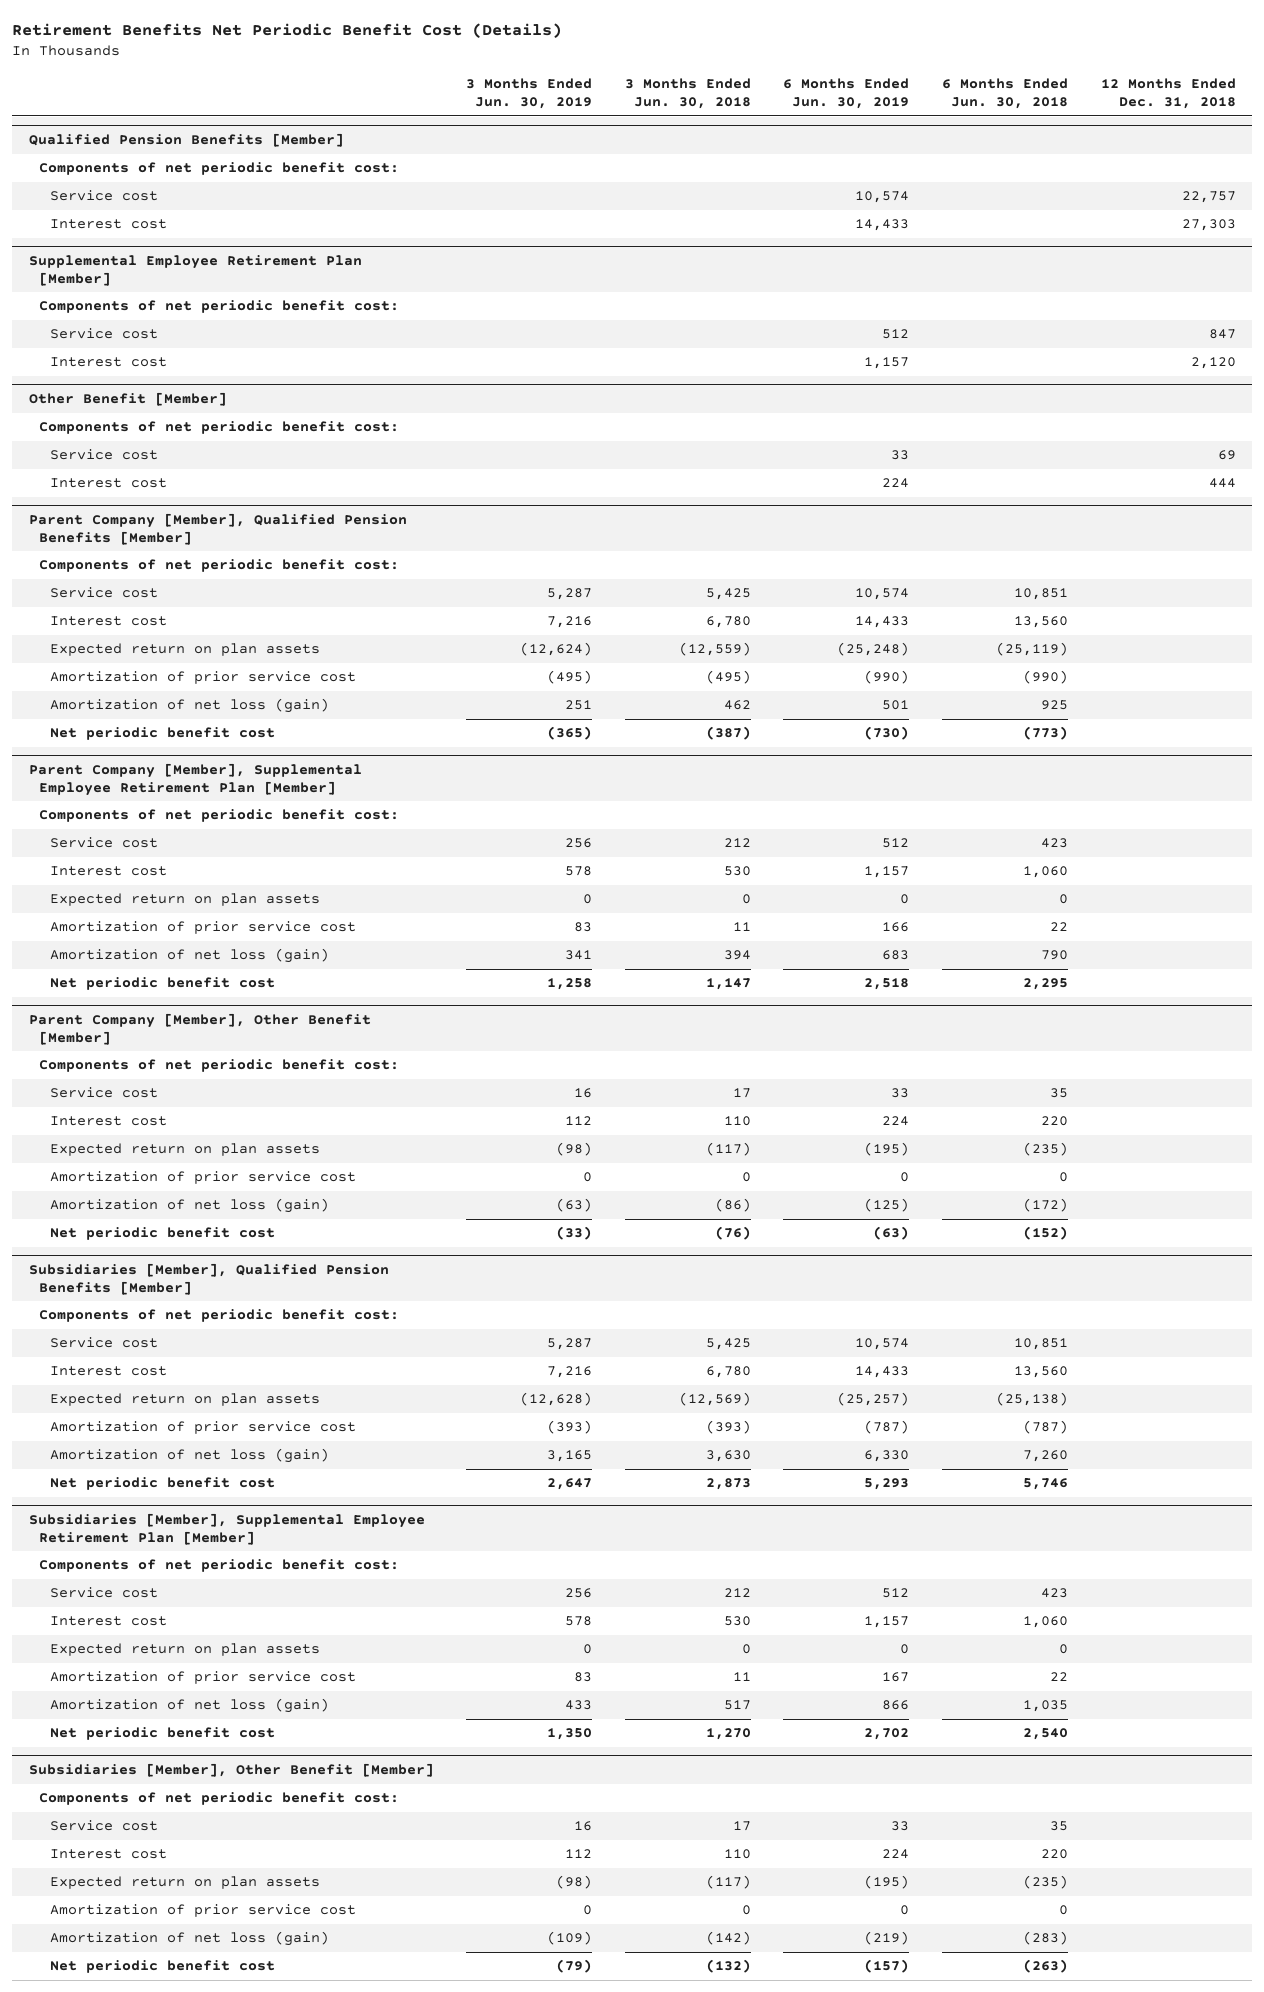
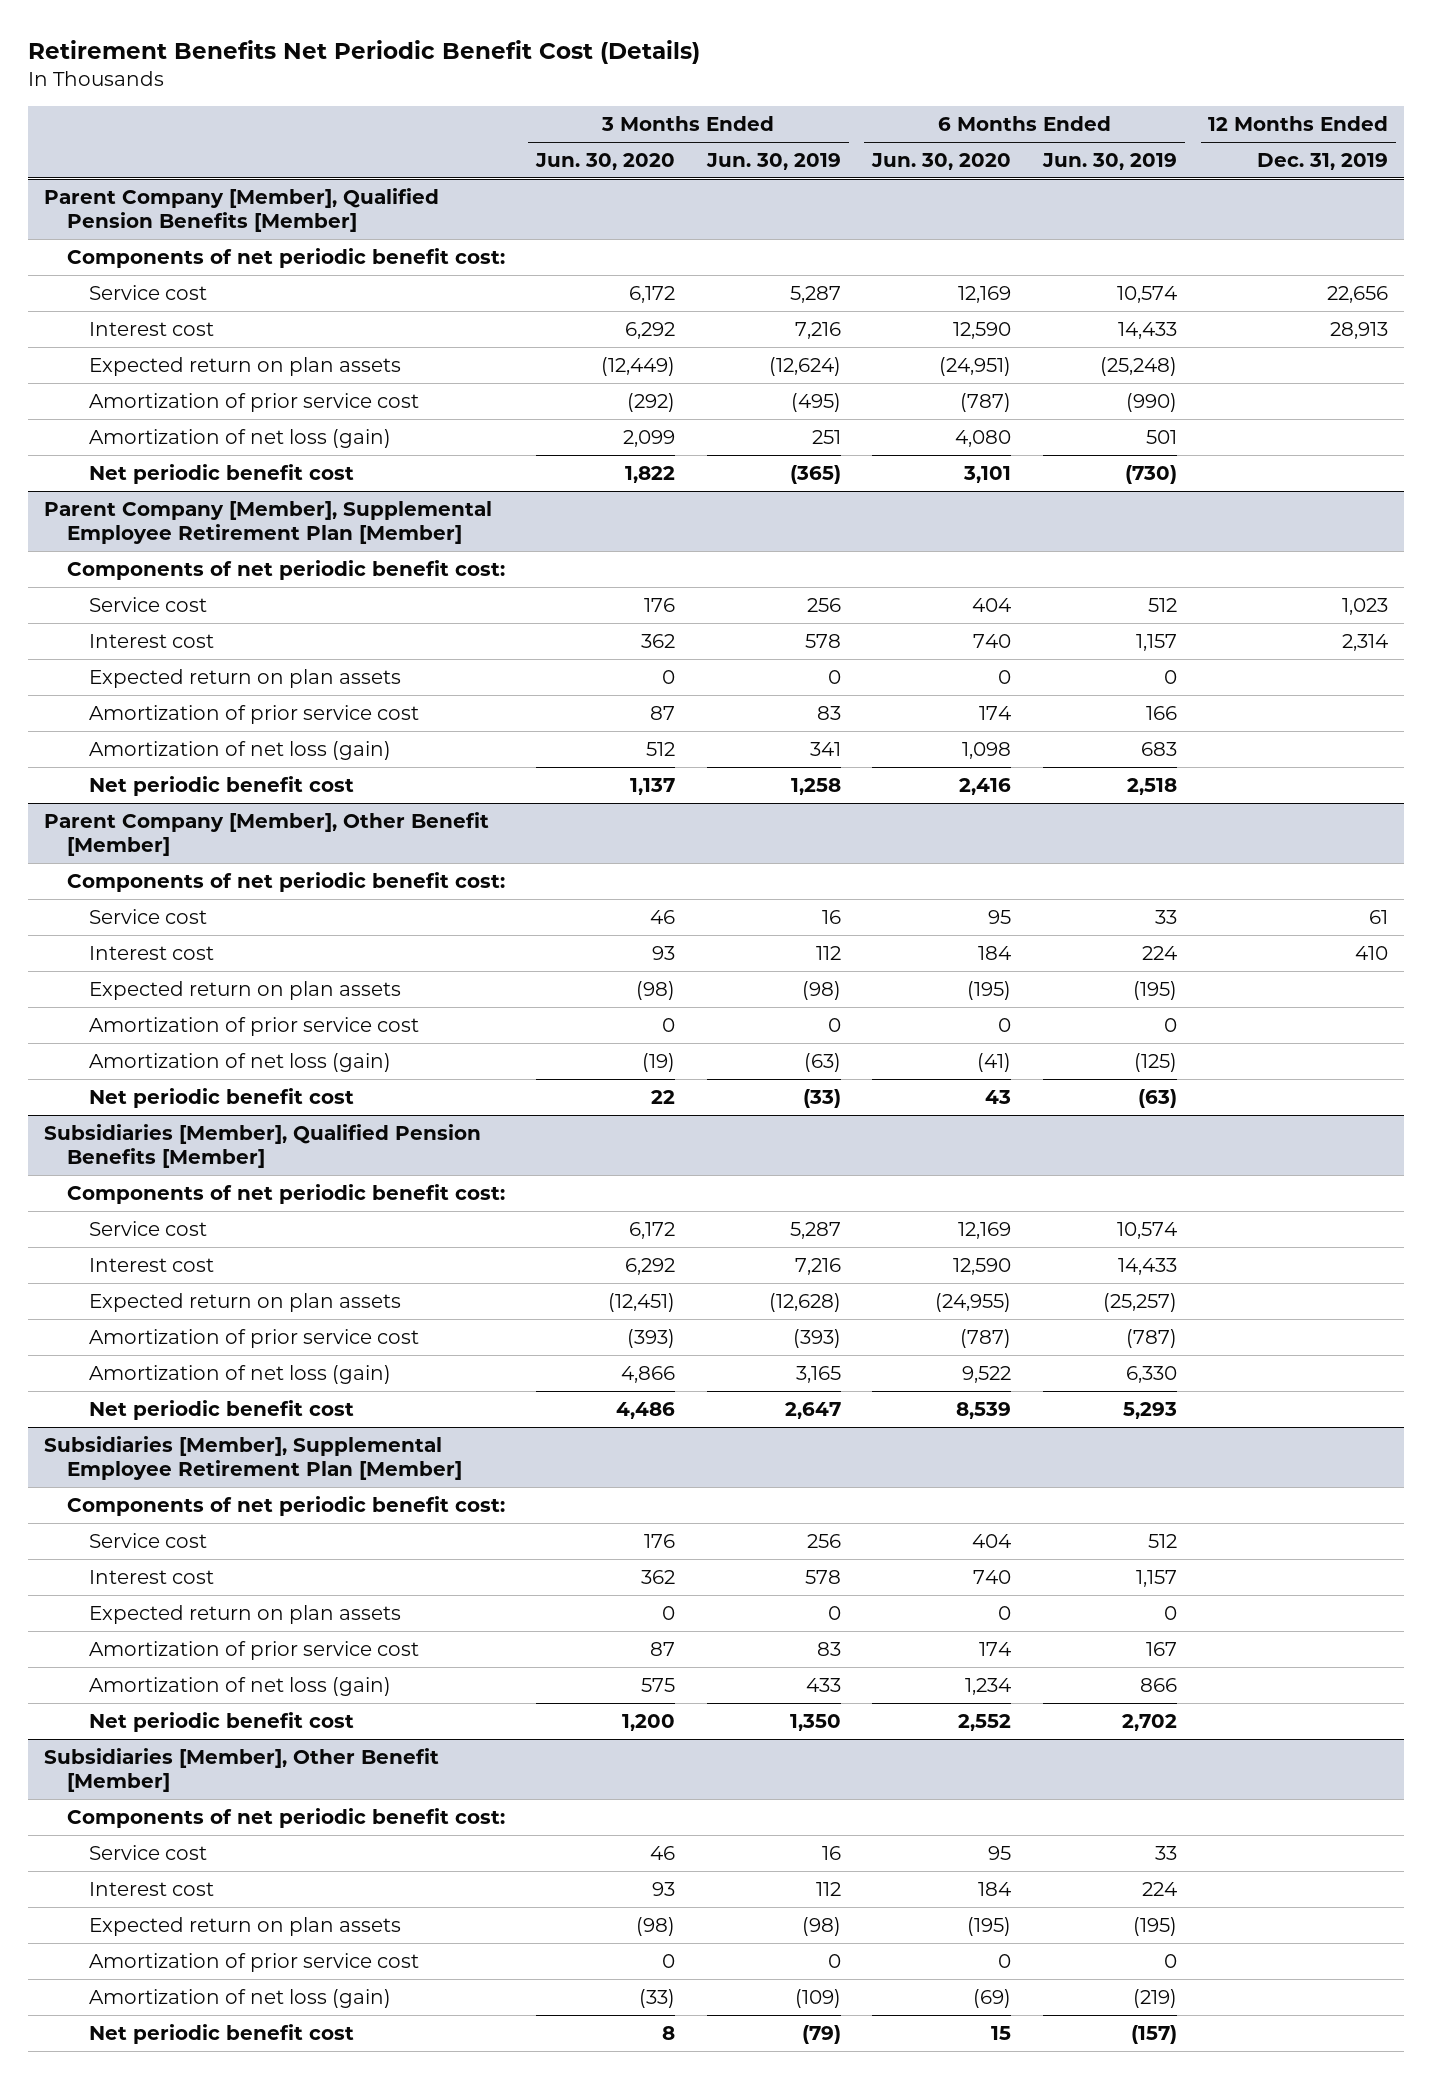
- | 3 Months Ended Jun. 30, 2019 | 3 Months Ended Jun. 30, 2018 | 6 Months Ended Jun. 30, 2019 | 6 Months Ended Jun. 30, 2018 | 12 Months Ended Dec. 31, 2018
+ | 3 Months Ended Jun. 30, 2020 | 3 Months Ended Jun. 30, 2019 | 6 Months Ended Jun. 30, 2020 | 6 Months Ended Jun. 30, 2019 | 12 Months Ended Dec. 31, 2019
- Qualified Pension Benefits [Member]
- Components of net periodic benefit cost:
- Service cost | | | 10,574 | | 22,757
- Interest cost | | | 14,433 | | 27,303
- Supplemental Employee Retirement Plan [Member]
- Components of net periodic benefit cost:
- Service cost | | | 512 | | 847
- Interest cost | | | 1,157 | | 2,120
- Other Benefit [Member]
- Components of net periodic benefit cost:
- Service cost | | | 33 | | 69
- Interest cost | | | 224 | | 444

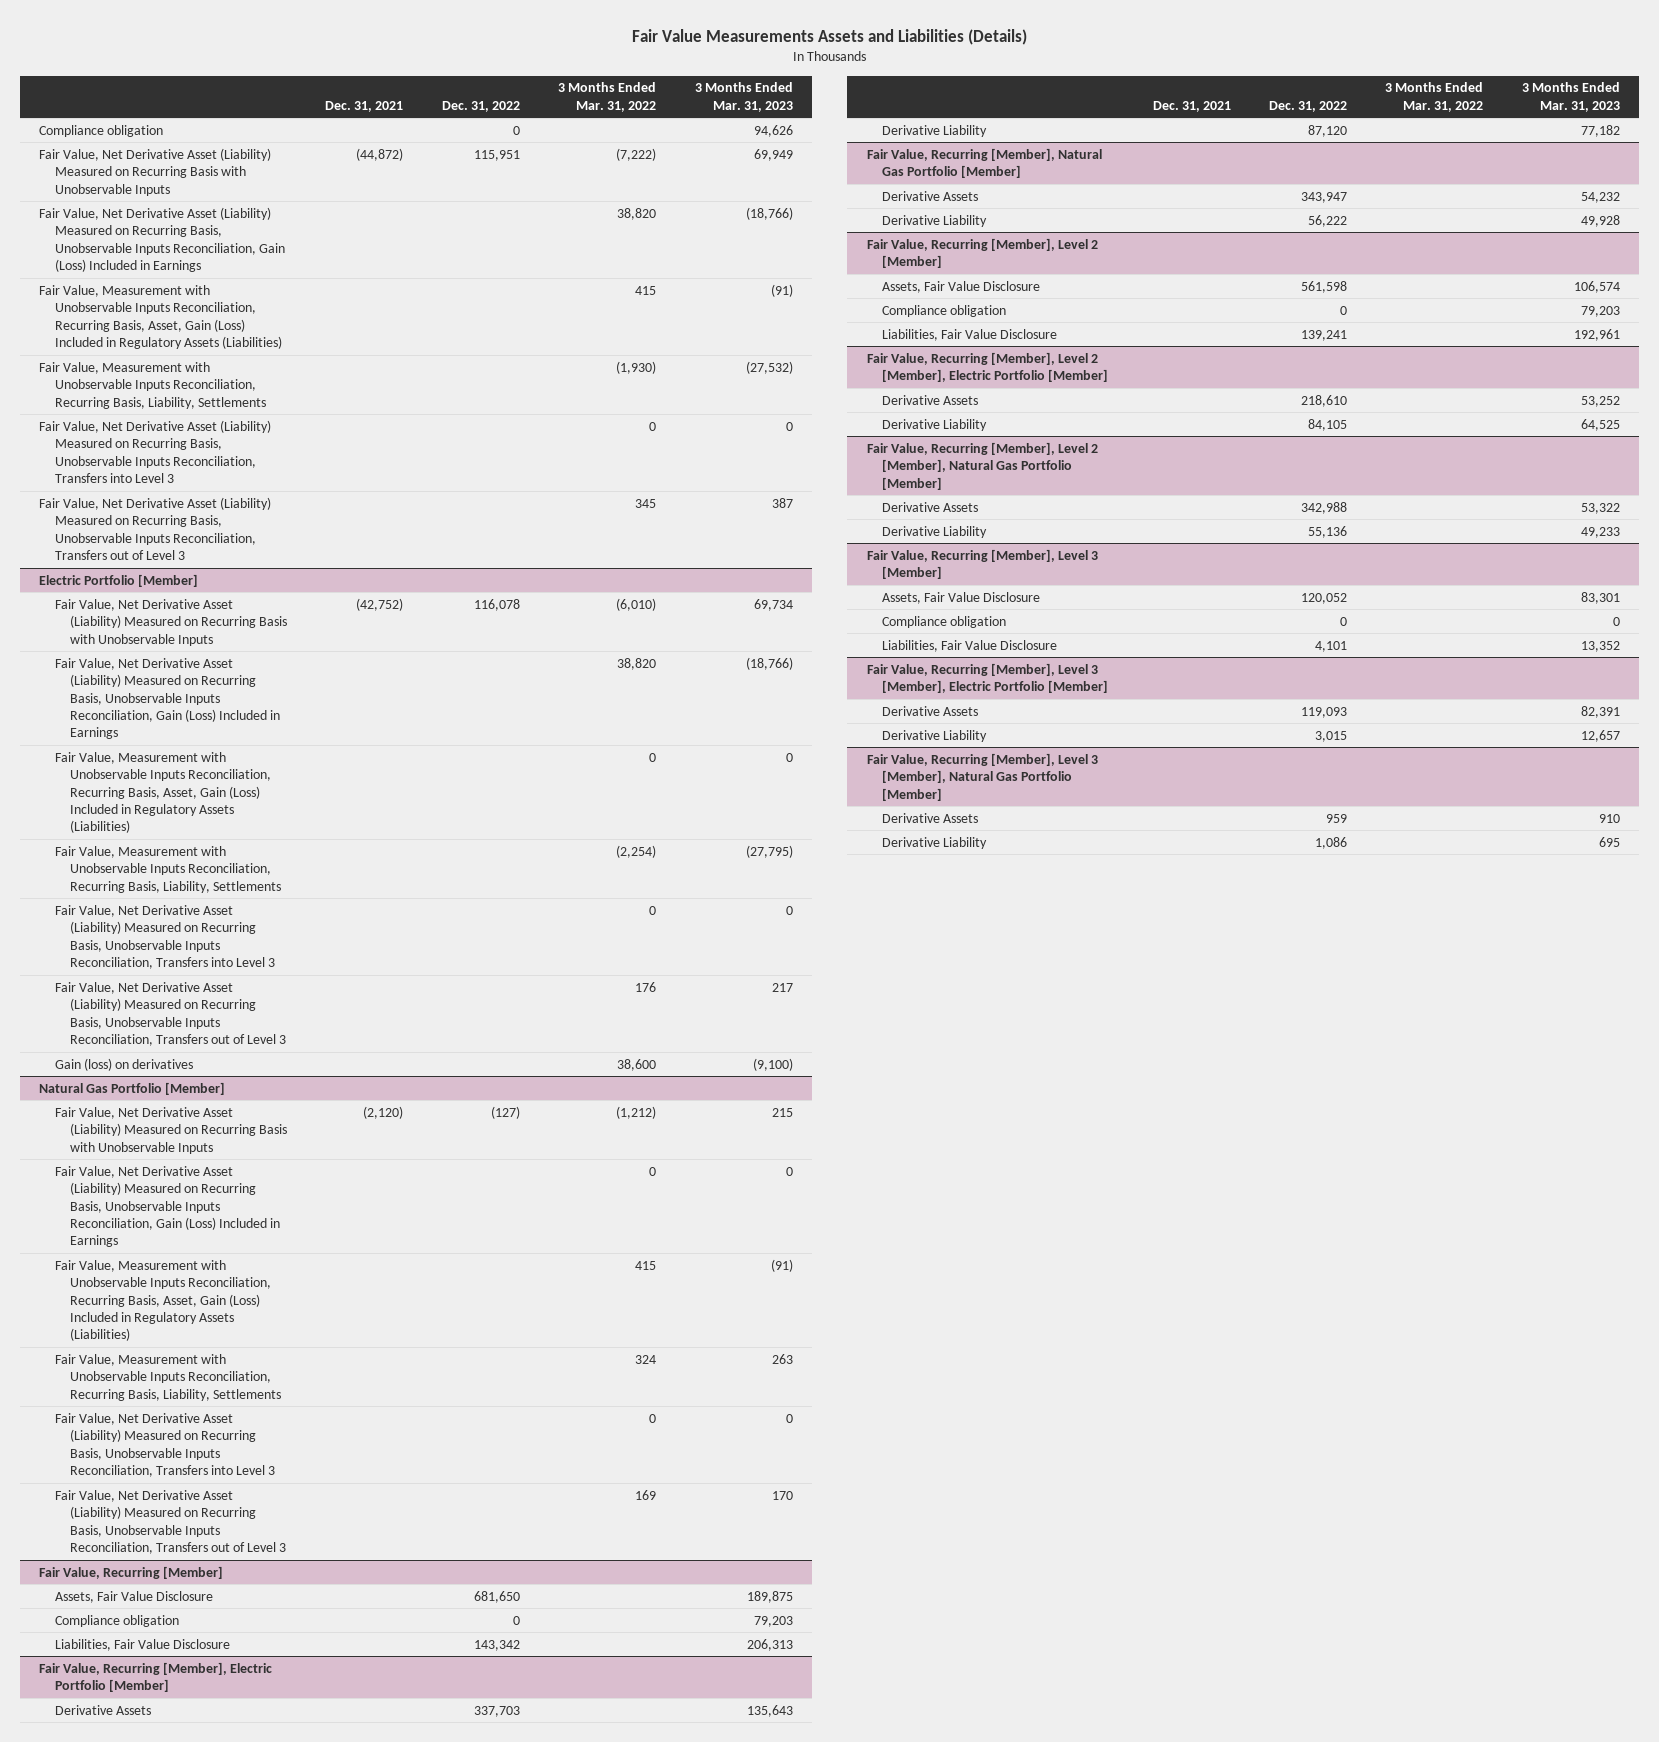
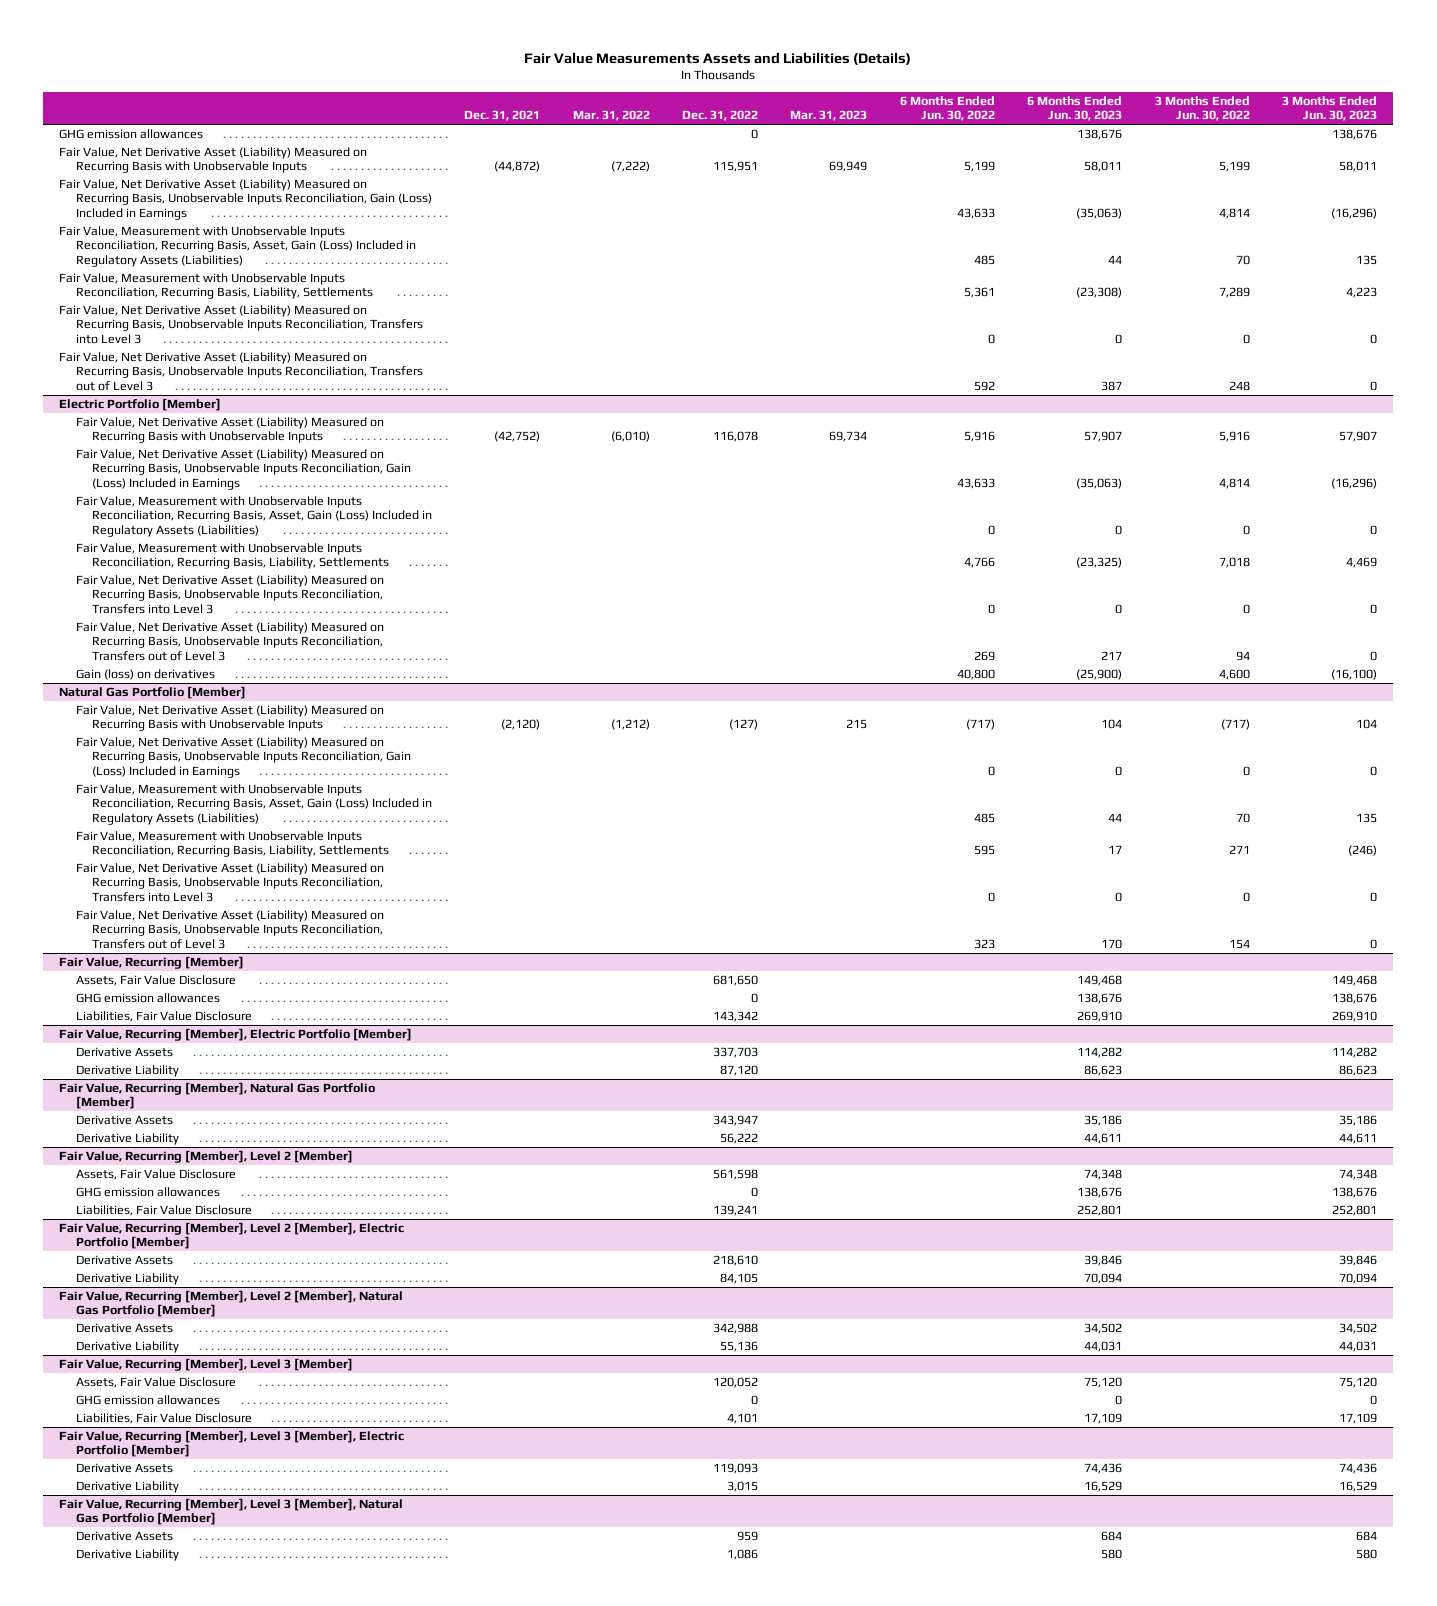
- | Dec. 31, 2021 | Dec. 31, 2022 | 3 Months Ended Mar. 31, 2022 | 3 Months Ended Mar. 31, 2023
+ | Dec. 31, 2021 | Mar. 31, 2022 | Dec. 31, 2022 | Mar. 31, 2023 | 6 Months Ended Jun. 30, 2022 | 6 Months Ended Jun. 30, 2023 | 3 Months Ended Jun. 30, 2022 | 3 Months Ended Jun. 30, 2023
- Compliance obligation | | 0 | | 94,626
+ GHG emission allowances | | | 0 | | | 138,676 | | 138,676
@ Fair Value, Recurring [Member]
- Compliance obligation | | 0 | | 79,203
+ GHG emission allowances | | | 0 | | | 138,676 | | 138,676
@ Fair Value, Recurring [Member], Level 2 [Member]
- Compliance obligation | | 0 | | 79,203
+ GHG emission allowances | | | 0 | | | 138,676 | | 138,676
@ Fair Value, Recurring [Member], Level 3 [Member]
- Compliance obligation | | 0 | | 0
+ GHG emission allowances | | | 0 | | | 0 | | 0

